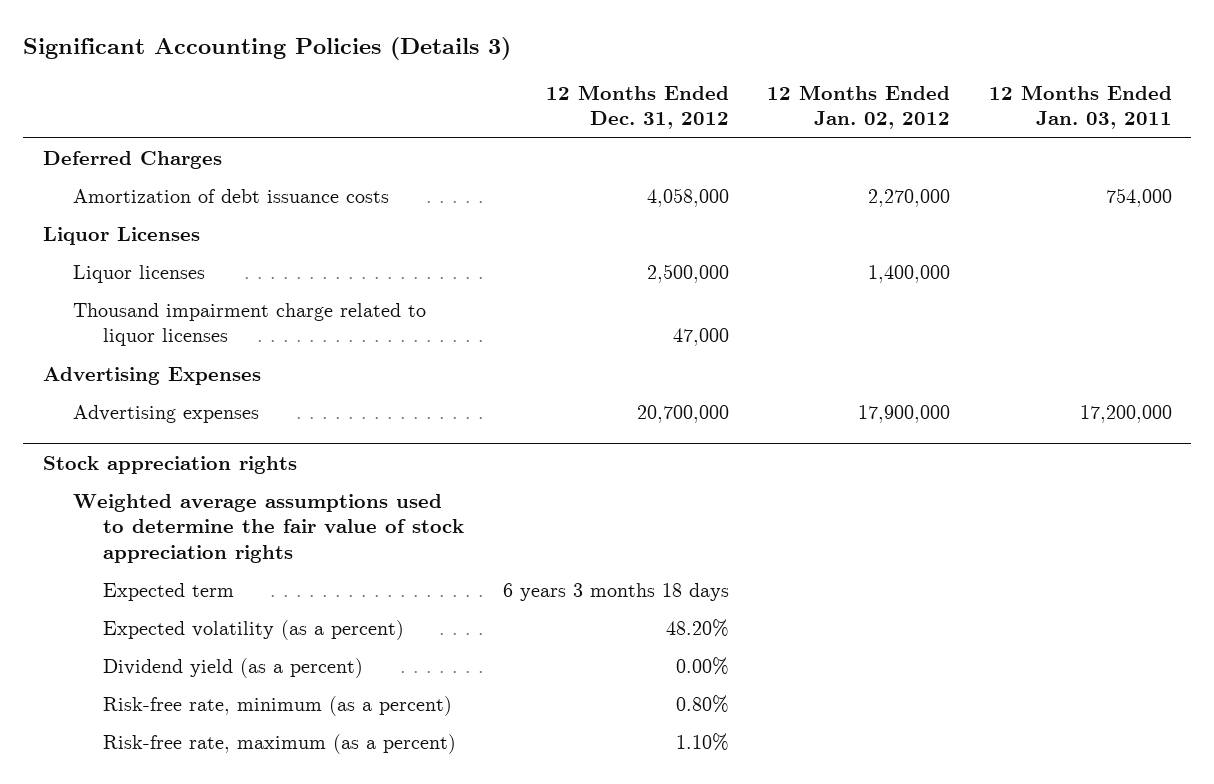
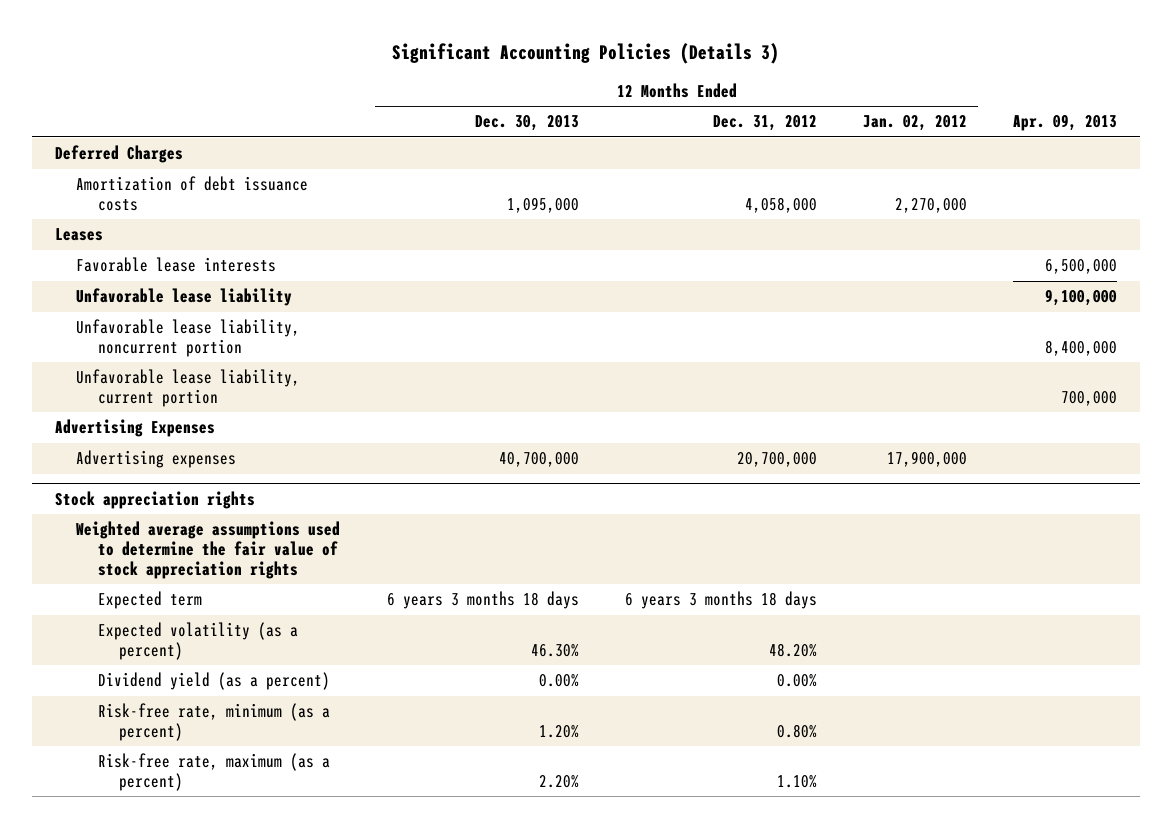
- | 12 Months Ended Dec. 31, 2012 | 12 Months Ended Jan. 02, 2012 | 12 Months Ended Jan. 03, 2011
+ | 12 Months Ended Dec. 30, 2013 | 12 Months Ended Dec. 31, 2012 | 12 Months Ended Jan. 02, 2012 | Apr. 09, 2013
- Liquor Licenses
- Liquor licenses | 2,500,000 | 1,400,000 |
- Thousand impairment charge related to liquor licenses | 47,000 | |
+ Leases
+ Favorable lease interests | | | | 6,500,000
+ Unfavorable lease liability | | | | 9,100,000
+ Unfavorable lease liability, noncurrent portion | | | | 8,400,000
+ Unfavorable lease liability, current portion | | | | 700,000

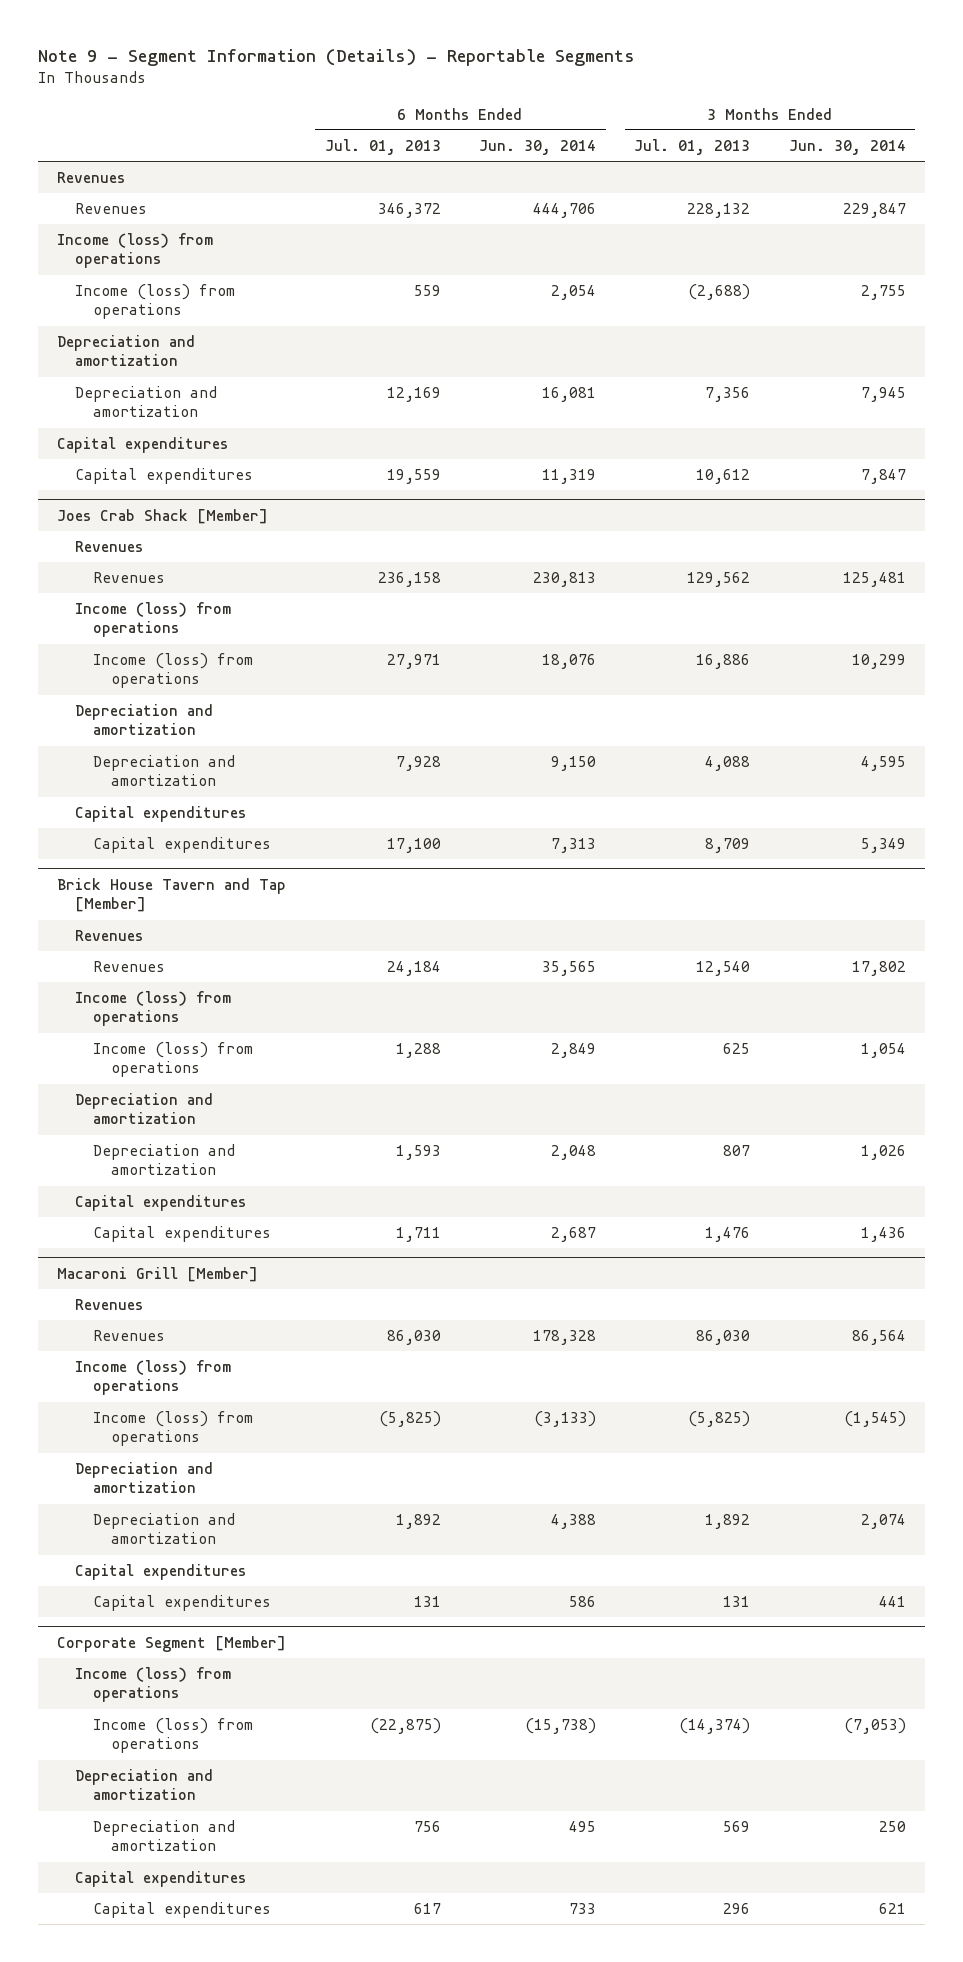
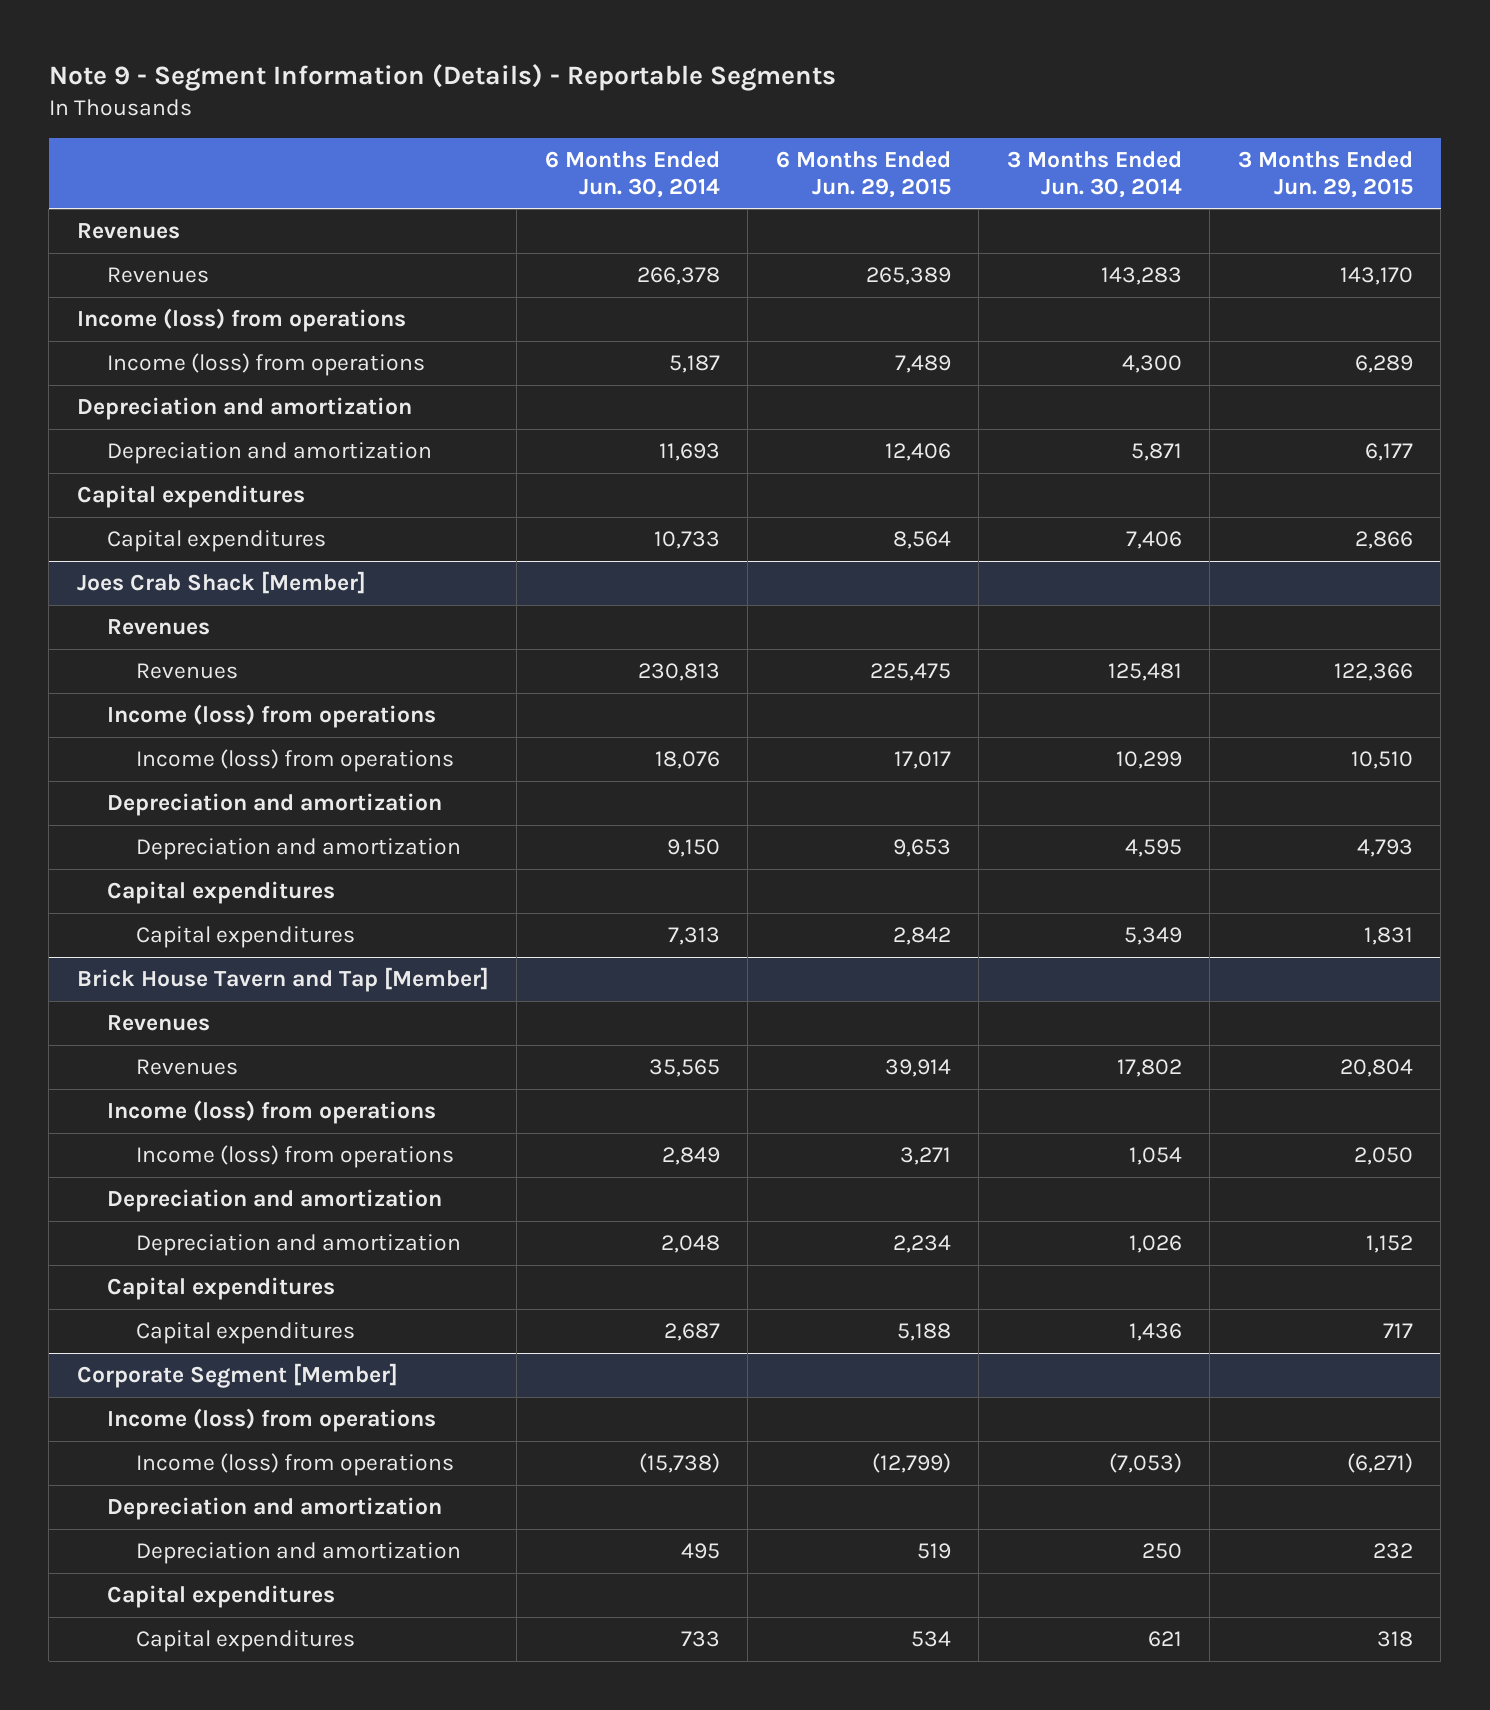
- | 6 Months Ended Jul. 01, 2013 | 6 Months Ended Jun. 30, 2014 | 3 Months Ended Jul. 01, 2013 | 3 Months Ended Jun. 30, 2014
+ | 6 Months Ended Jun. 30, 2014 | 6 Months Ended Jun. 29, 2015 | 3 Months Ended Jun. 30, 2014 | 3 Months Ended Jun. 29, 2015
- Revenues | 346,372 | 444,706 | 228,132 | 229,847
+ Revenues | 266,378 | 265,389 | 143,283 | 143,170
- Income (loss) from operations | 559 | 2,054 | (2,688) | 2,755
+ Income (loss) from operations | 5,187 | 7,489 | 4,300 | 6,289
- Depreciation and amortization | 12,169 | 16,081 | 7,356 | 7,945
+ Depreciation and amortization | 11,693 | 12,406 | 5,871 | 6,177
- Capital expenditures | 19,559 | 11,319 | 10,612 | 7,847
+ Capital expenditures | 10,733 | 8,564 | 7,406 | 2,866
- Macaroni Grill [Member]
- Revenues
- Revenues | 86,030 | 178,328 | 86,030 | 86,564
- Income (loss) from operations
- Income (loss) from operations | (5,825) | (3,133) | (5,825) | (1,545)
- Depreciation and amortization
- Depreciation and amortization | 1,892 | 4,388 | 1,892 | 2,074
- Capital expenditures
- Capital expenditures | 131 | 586 | 131 | 441

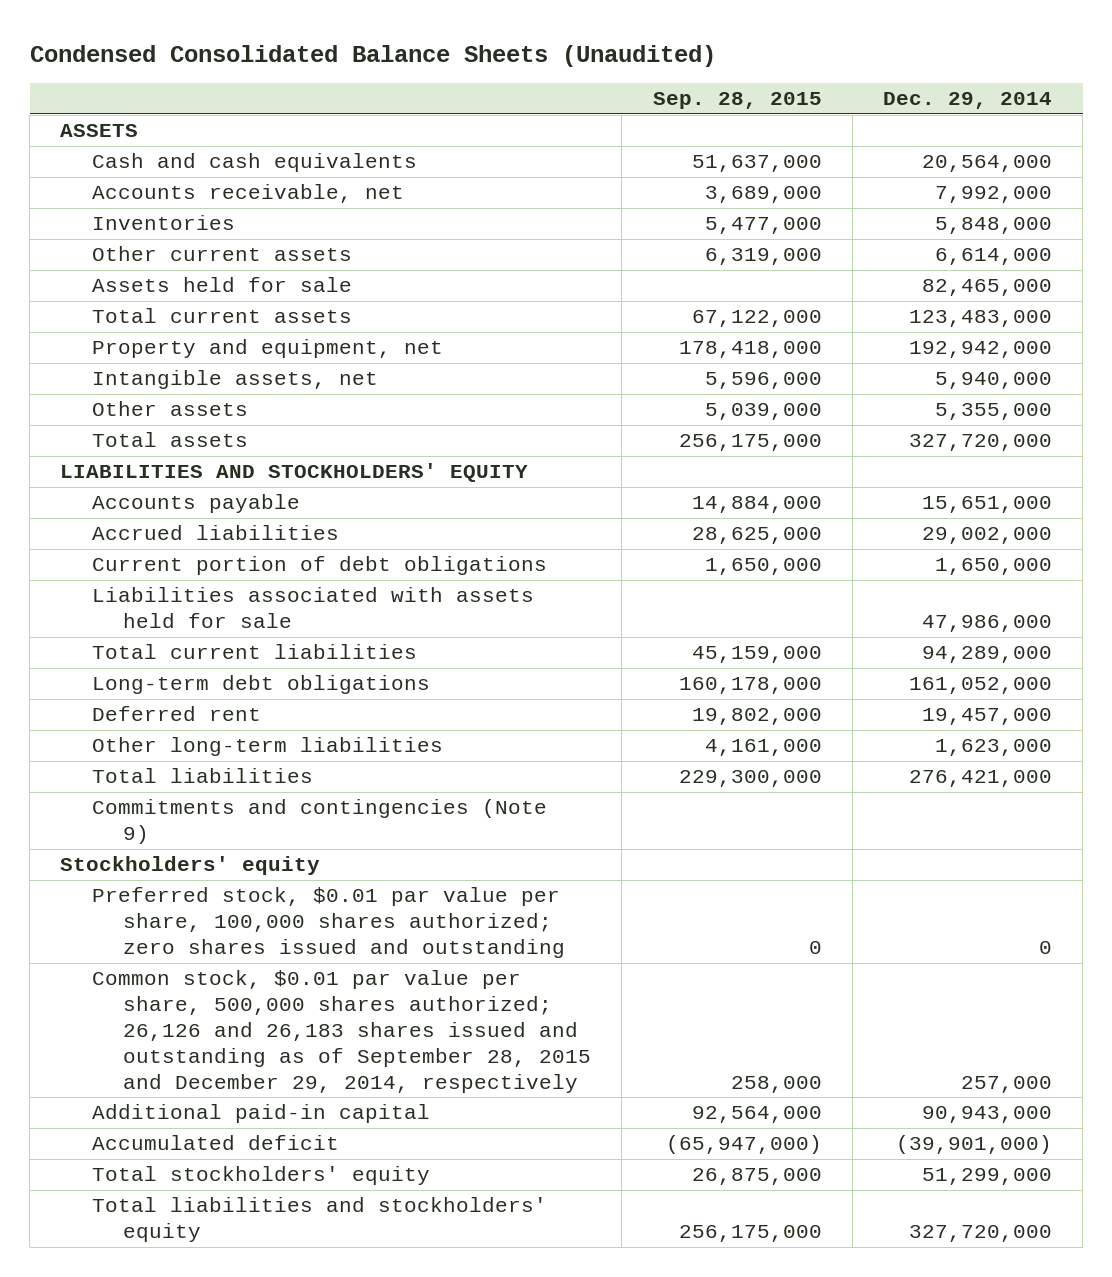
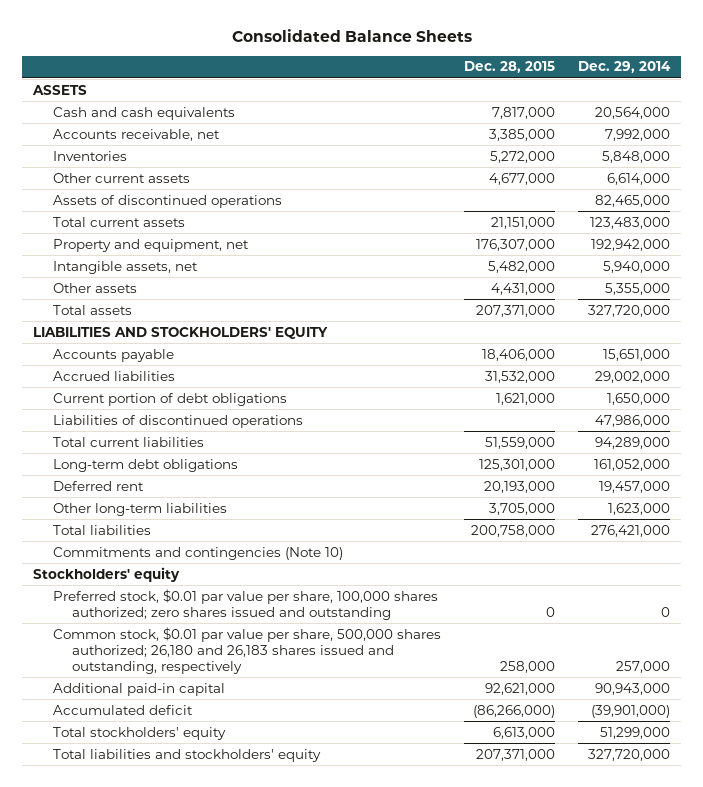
- Condensed Consolidated Balance Sheets (Unaudited)
+ Consolidated Balance Sheets
- | Sep. 28, 2015 | Dec. 29, 2014
+ | Dec. 28, 2015 | Dec. 29, 2014
- Assets held for sale | | 82,465,000
+ Assets of discontinued operations | | 82,465,000
- Liabilities associated with assets held for sale | | 47,986,000
+ Liabilities of discontinued operations | | 47,986,000
- Commitments and contingencies (Note 9)
+ Commitments and contingencies (Note 10)
- Common stock, $0.01 par value per share, 500,000 shares authorized; 26,126 and 26,183 shares issued and outstanding as of September 28, 2015 and December 29, 2014, respectively | 258,000 | 257,000
+ Common stock, $0.01 par value per share, 500,000 shares authorized; 26,180 and 26,183 shares issued and outstanding, respectively | 258,000 | 257,000

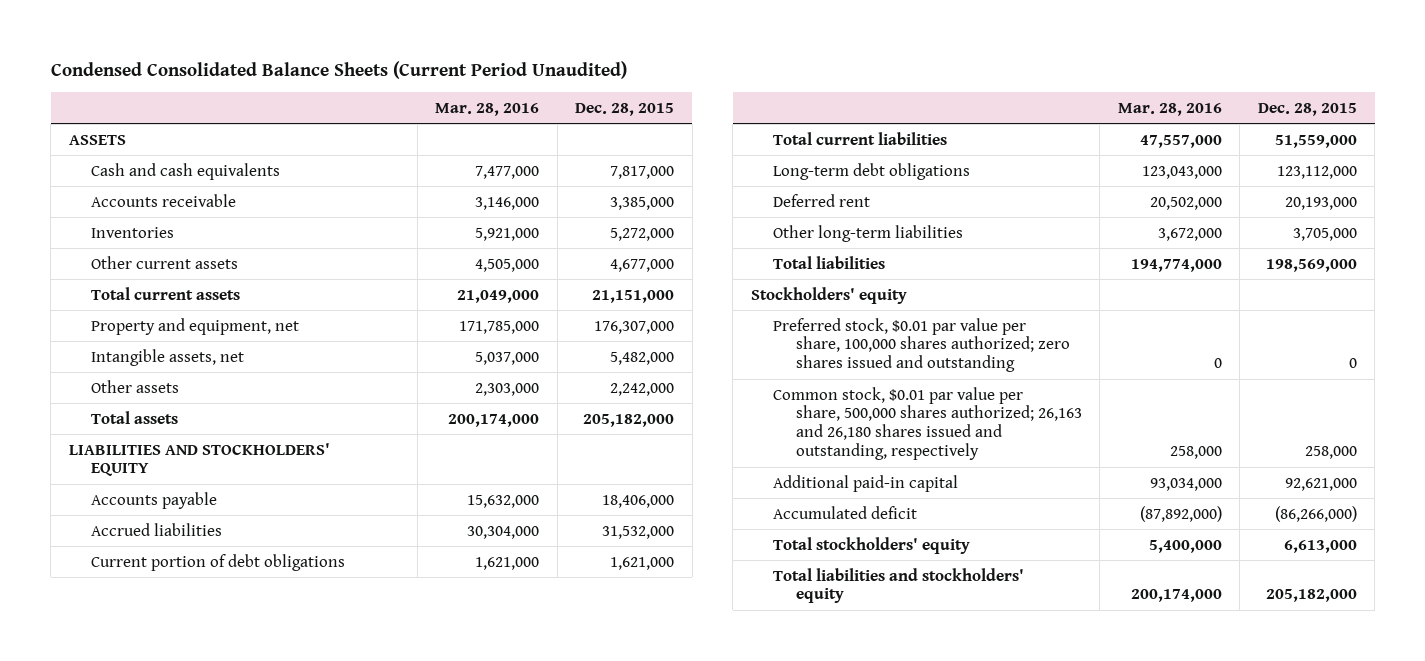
- Consolidated Balance Sheets
+ Condensed Consolidated Balance Sheets (Current Period Unaudited)
- | Dec. 28, 2015 | Dec. 29, 2014
+ | Mar. 28, 2016 | Dec. 28, 2015
- Accounts receivable, net | 3,385,000 | 7,992,000
+ Accounts receivable | 3,146,000 | 3,385,000
- Assets of discontinued operations | | 82,465,000
- Other assets | 4,431,000 | 5,355,000
- Total assets | 207,371,000 | 327,720,000
+ Other assets | 2,303,000 | 2,242,000
+ Total assets | 200,174,000 | 205,182,000
- Liabilities of discontinued operations | | 47,986,000
- Long-term debt obligations | 125,301,000 | 161,052,000
+ Long-term debt obligations | 123,043,000 | 123,112,000
- Total liabilities | 200,758,000 | 276,421,000
- Commitments and contingencies (Note 10)
+ Total liabilities | 194,774,000 | 198,569,000
- Common stock, $0.01 par value per share, 500,000 shares authorized; 26,180 and 26,183 shares issued and outstanding, respectively | 258,000 | 257,000
+ Common stock, $0.01 par value per share, 500,000 shares authorized; 26,163 and 26,180 shares issued and outstanding, respectively | 258,000 | 258,000
- Total liabilities and stockholders' equity | 207,371,000 | 327,720,000
+ Total liabilities and stockholders' equity | 200,174,000 | 205,182,000

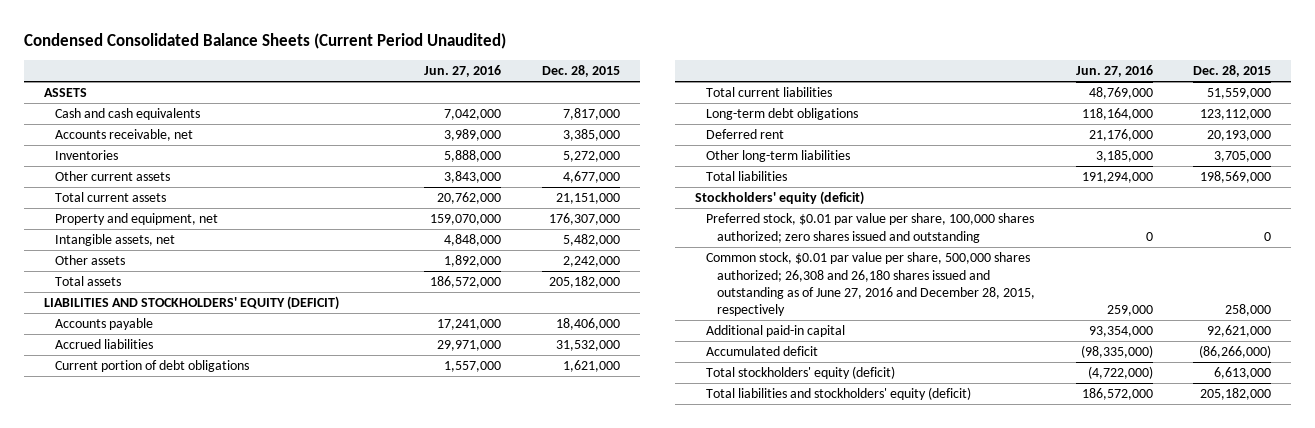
- | Mar. 28, 2016 | Dec. 28, 2015
+ | Jun. 27, 2016 | Dec. 28, 2015
- Accounts receivable | 3,146,000 | 3,385,000
+ Accounts receivable, net | 3,989,000 | 3,385,000
- LIABILITIES AND STOCKHOLDERS' EQUITY
+ LIABILITIES AND STOCKHOLDERS' EQUITY (DEFICIT)
- Stockholders' equity
+ Stockholders' equity (deficit)
- Common stock, $0.01 par value per share, 500,000 shares authorized; 26,163 and 26,180 shares issued and outstanding, respectively | 258,000 | 258,000
+ Common stock, $0.01 par value per share, 500,000 shares authorized; 26,308 and 26,180 shares issued and outstanding as of June 27, 2016 and December 28, 2015, respectively | 259,000 | 258,000
- Total stockholders' equity | 5,400,000 | 6,613,000
- Total liabilities and stockholders' equity | 200,174,000 | 205,182,000
+ Total stockholders' equity (deficit) | (4,722,000) | 6,613,000
+ Total liabilities and stockholders' equity (deficit) | 186,572,000 | 205,182,000

